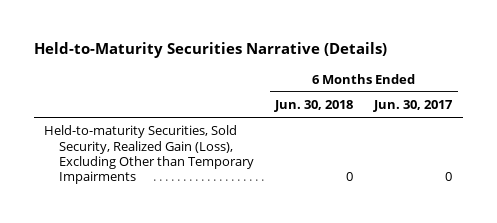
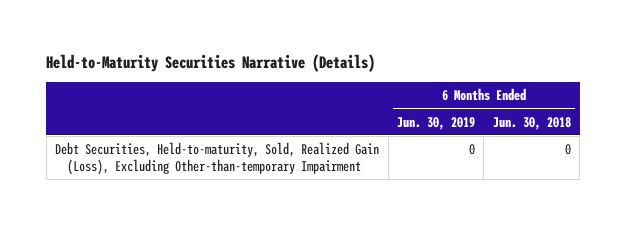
- | 6 Months Ended Jun. 30, 2018 | 6 Months Ended Jun. 30, 2017
+ | 6 Months Ended Jun. 30, 2019 | 6 Months Ended Jun. 30, 2018
- Held-to-maturity Securities, Sold Security, Realized Gain (Loss), Excluding Other than Temporary Impairments | 0 | 0
+ Debt Securities, Held-to-maturity, Sold, Realized Gain (Loss), Excluding Other-than-temporary Impairment | 0 | 0

